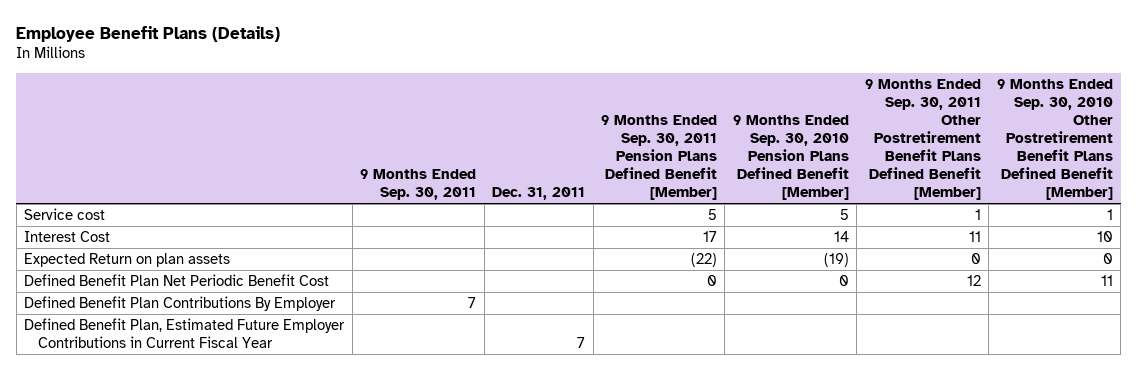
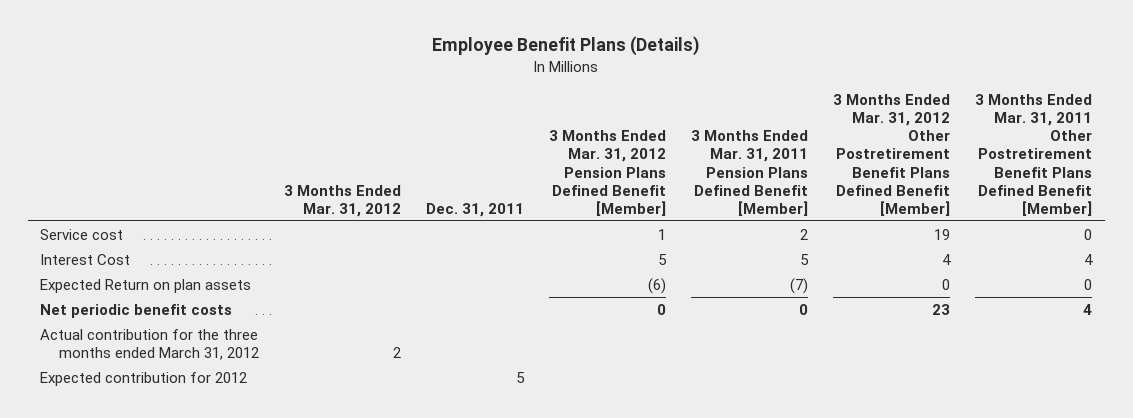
- | 9 Months Ended Sep. 30, 2011 | Dec. 31, 2011 | 9 Months Ended Sep. 30, 2011 Pension Plans Defined Benefit [Member] | 9 Months Ended Sep. 30, 2010 Pension Plans Defined Benefit [Member] | 9 Months Ended Sep. 30, 2011 Other Postretirement Benefit Plans Defined Benefit [Member] | 9 Months Ended Sep. 30, 2010 Other Postretirement Benefit Plans Defined Benefit [Member]
+ | 3 Months Ended Mar. 31, 2012 | Dec. 31, 2011 | 3 Months Ended Mar. 31, 2012 Pension Plans Defined Benefit [Member] | 3 Months Ended Mar. 31, 2011 Pension Plans Defined Benefit [Member] | 3 Months Ended Mar. 31, 2012 Other Postretirement Benefit Plans Defined Benefit [Member] | 3 Months Ended Mar. 31, 2011 Other Postretirement Benefit Plans Defined Benefit [Member]
- Defined Benefit Plan Net Periodic Benefit Cost | | | 0 | 0 | 12 | 11
- Defined Benefit Plan Contributions By Employer | 7 | | | | |
- Defined Benefit Plan, Estimated Future Employer Contributions in Current Fiscal Year | | 7 | | | |
+ Net periodic benefit costs | | | 0 | 0 | 23 | 4
+ Actual contribution for the three months ended March 31, 2012 | 2 | | | | |
+ Expected contribution for 2012 | | 5 | | | |

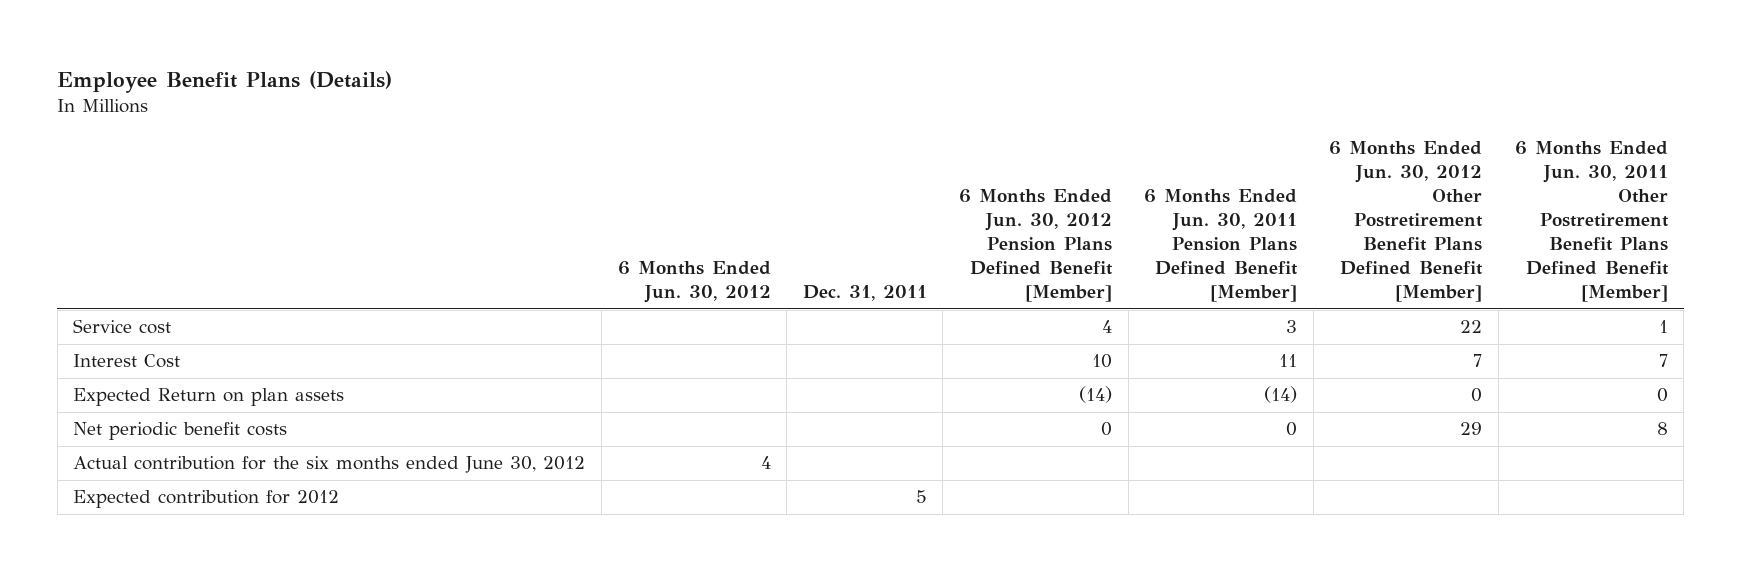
- | 3 Months Ended Mar. 31, 2012 | Dec. 31, 2011 | 3 Months Ended Mar. 31, 2012 Pension Plans Defined Benefit [Member] | 3 Months Ended Mar. 31, 2011 Pension Plans Defined Benefit [Member] | 3 Months Ended Mar. 31, 2012 Other Postretirement Benefit Plans Defined Benefit [Member] | 3 Months Ended Mar. 31, 2011 Other Postretirement Benefit Plans Defined Benefit [Member]
+ | 6 Months Ended Jun. 30, 2012 | Dec. 31, 2011 | 6 Months Ended Jun. 30, 2012 Pension Plans Defined Benefit [Member] | 6 Months Ended Jun. 30, 2011 Pension Plans Defined Benefit [Member] | 6 Months Ended Jun. 30, 2012 Other Postretirement Benefit Plans Defined Benefit [Member] | 6 Months Ended Jun. 30, 2011 Other Postretirement Benefit Plans Defined Benefit [Member]
- Actual contribution for the three months ended March 31, 2012 | 2 | | | | |
+ Actual contribution for the six months ended June 30, 2012 | 4 | | | | |

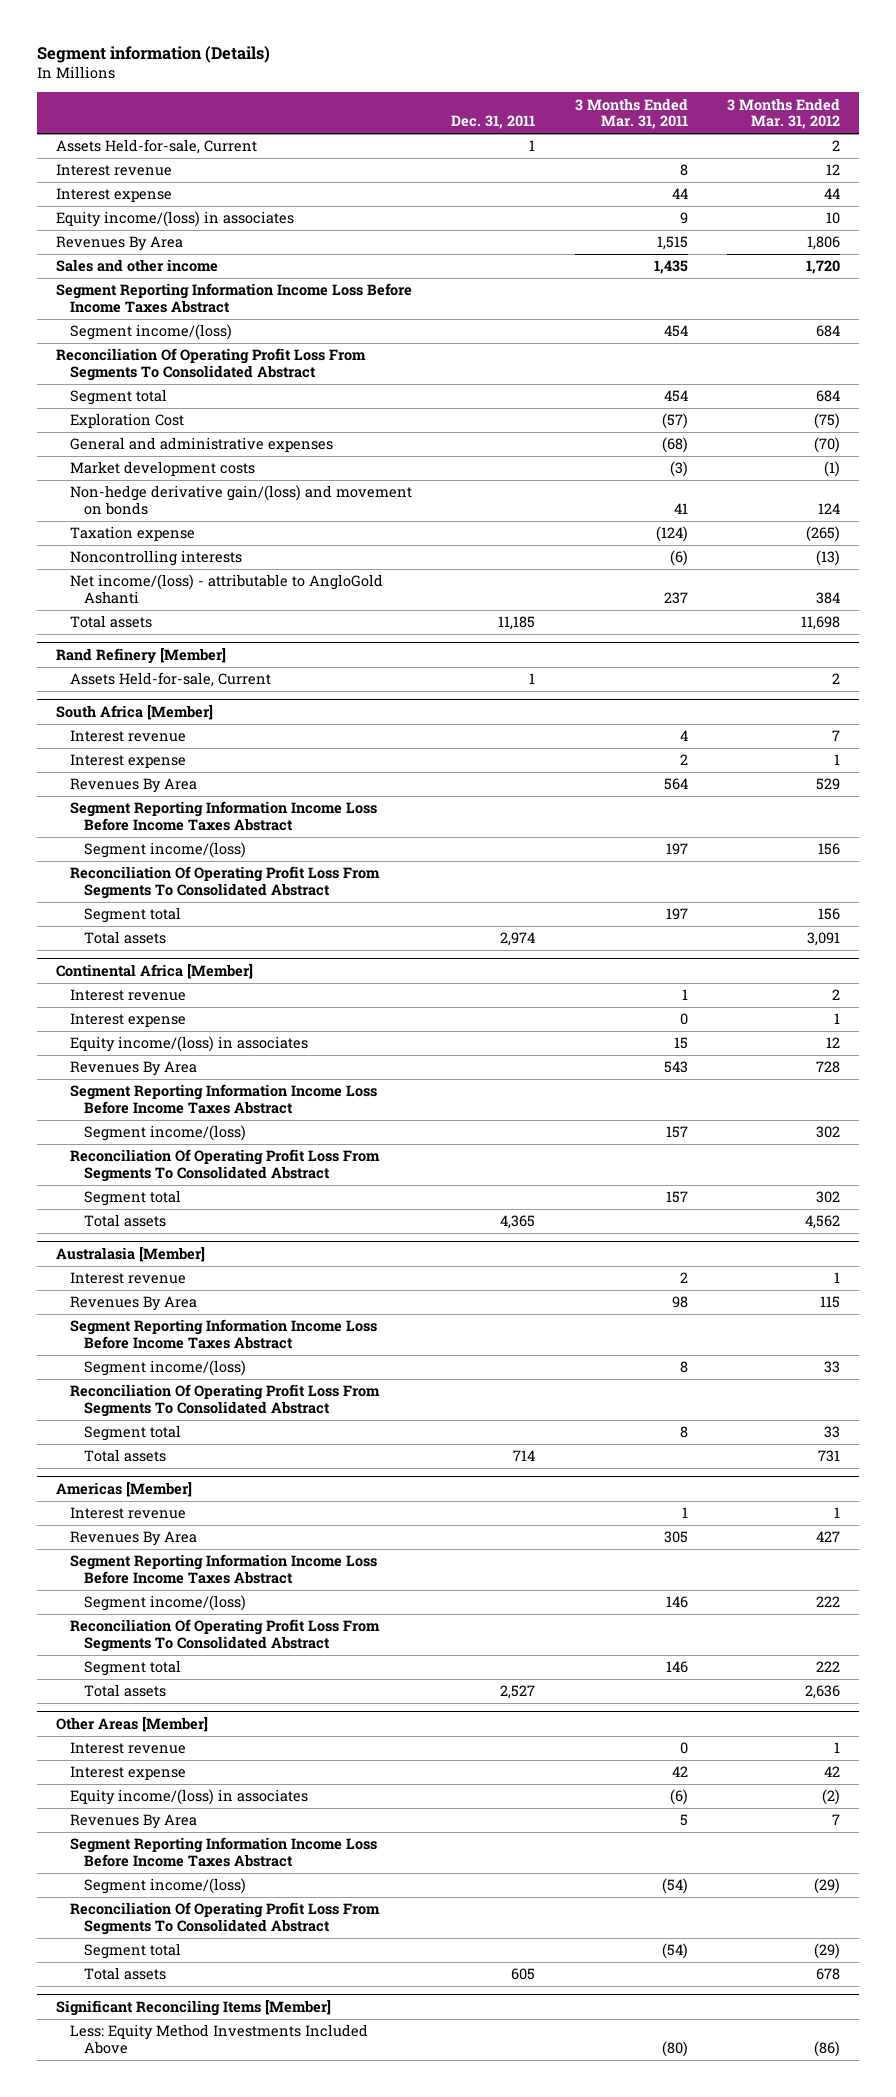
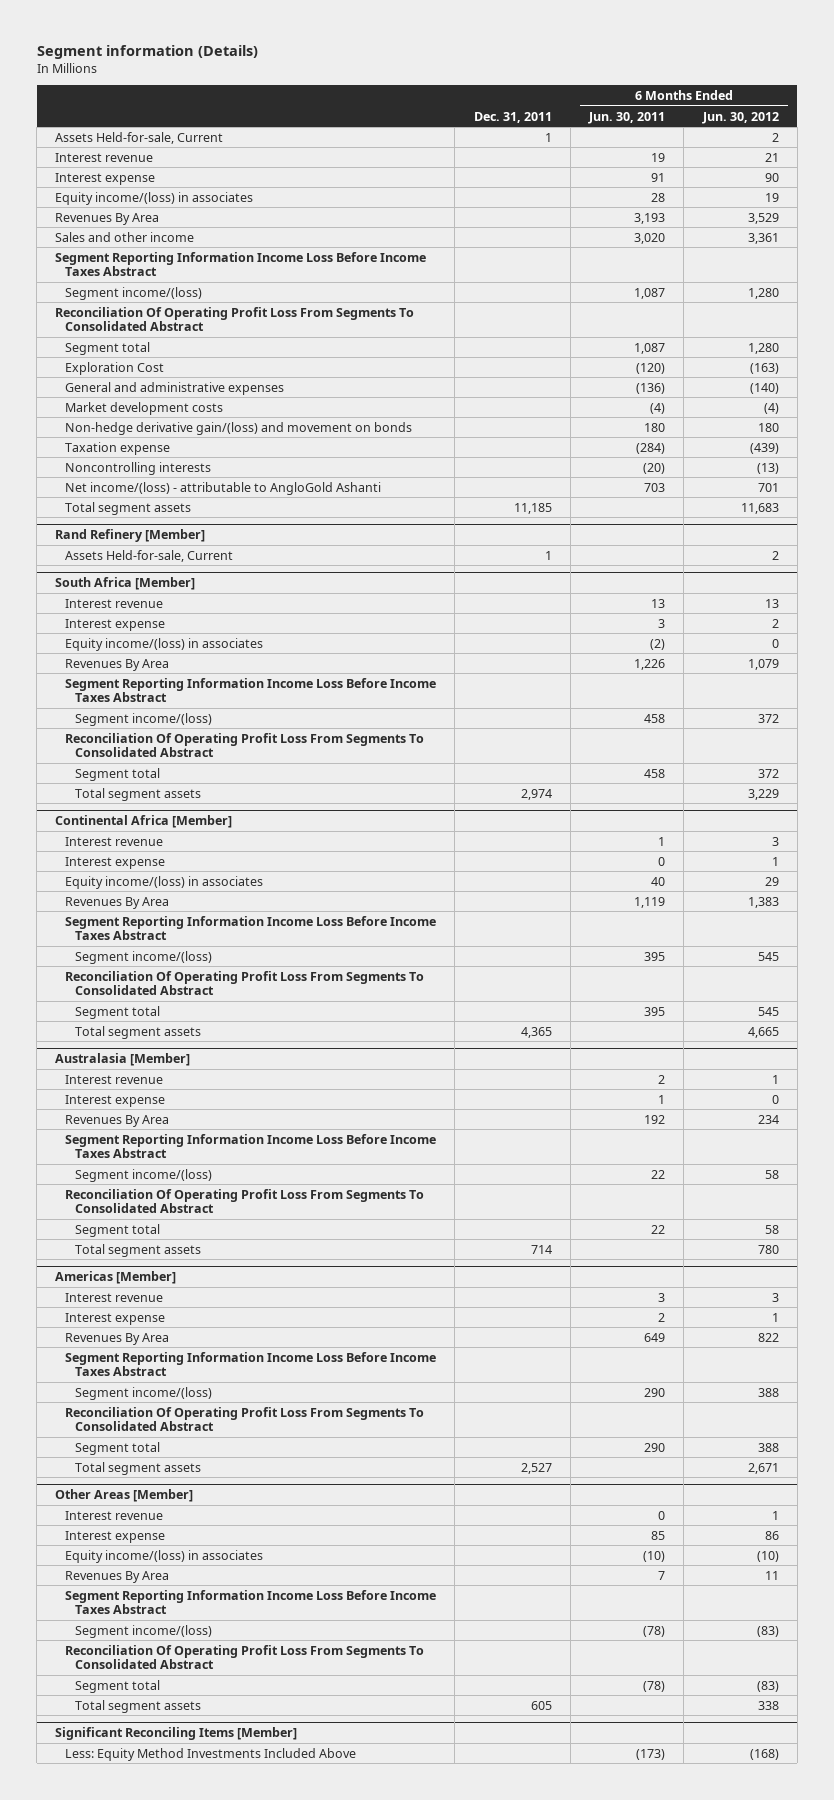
- | Dec. 31, 2011 | 3 Months Ended Mar. 31, 2011 | 3 Months Ended Mar. 31, 2012
+ | Dec. 31, 2011 | 6 Months Ended Jun. 30, 2011 | 6 Months Ended Jun. 30, 2012
- Total assets | 11,185 | | 11,698
+ Total segment assets | 11,185 | | 11,683
@ South Africa [Member]
+ Equity income/(loss) in associates | | (2) | 0
- Total assets | 2,974 | | 3,091
+ Total segment assets | 2,974 | | 3,229
@ Continental Africa [Member]
- Total assets | 4,365 | | 4,562
+ Total segment assets | 4,365 | | 4,665
@ Australasia [Member]
+ Interest expense | | 1 | 0
- Total assets | 714 | | 731
+ Total segment assets | 714 | | 780
@ Americas [Member]
+ Interest expense | | 2 | 1
- Total assets | 2,527 | | 2,636
+ Total segment assets | 2,527 | | 2,671
@ Other Areas [Member]
- Total assets | 605 | | 678
+ Total segment assets | 605 | | 338

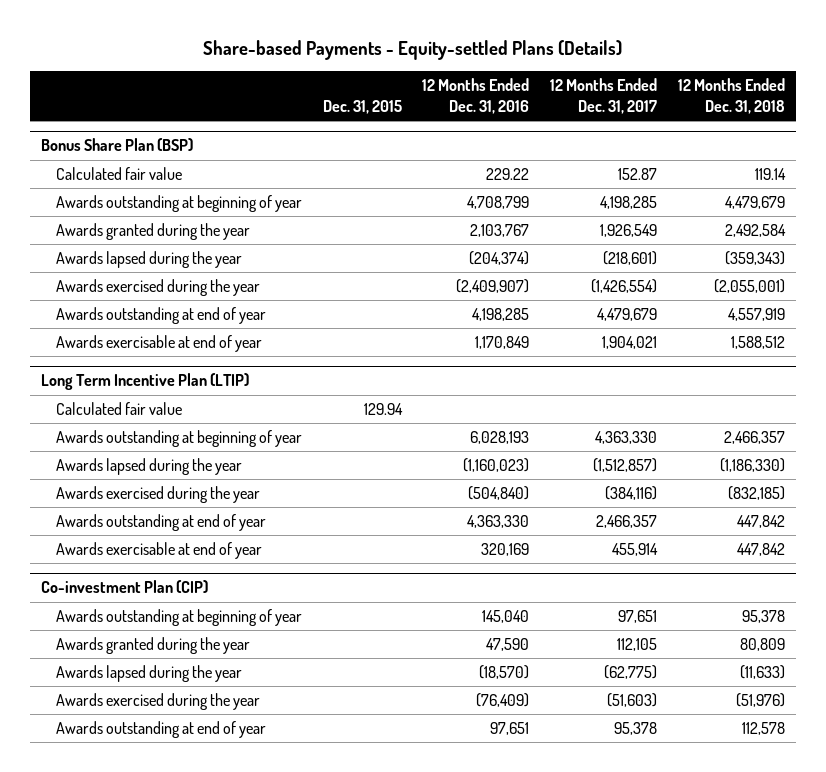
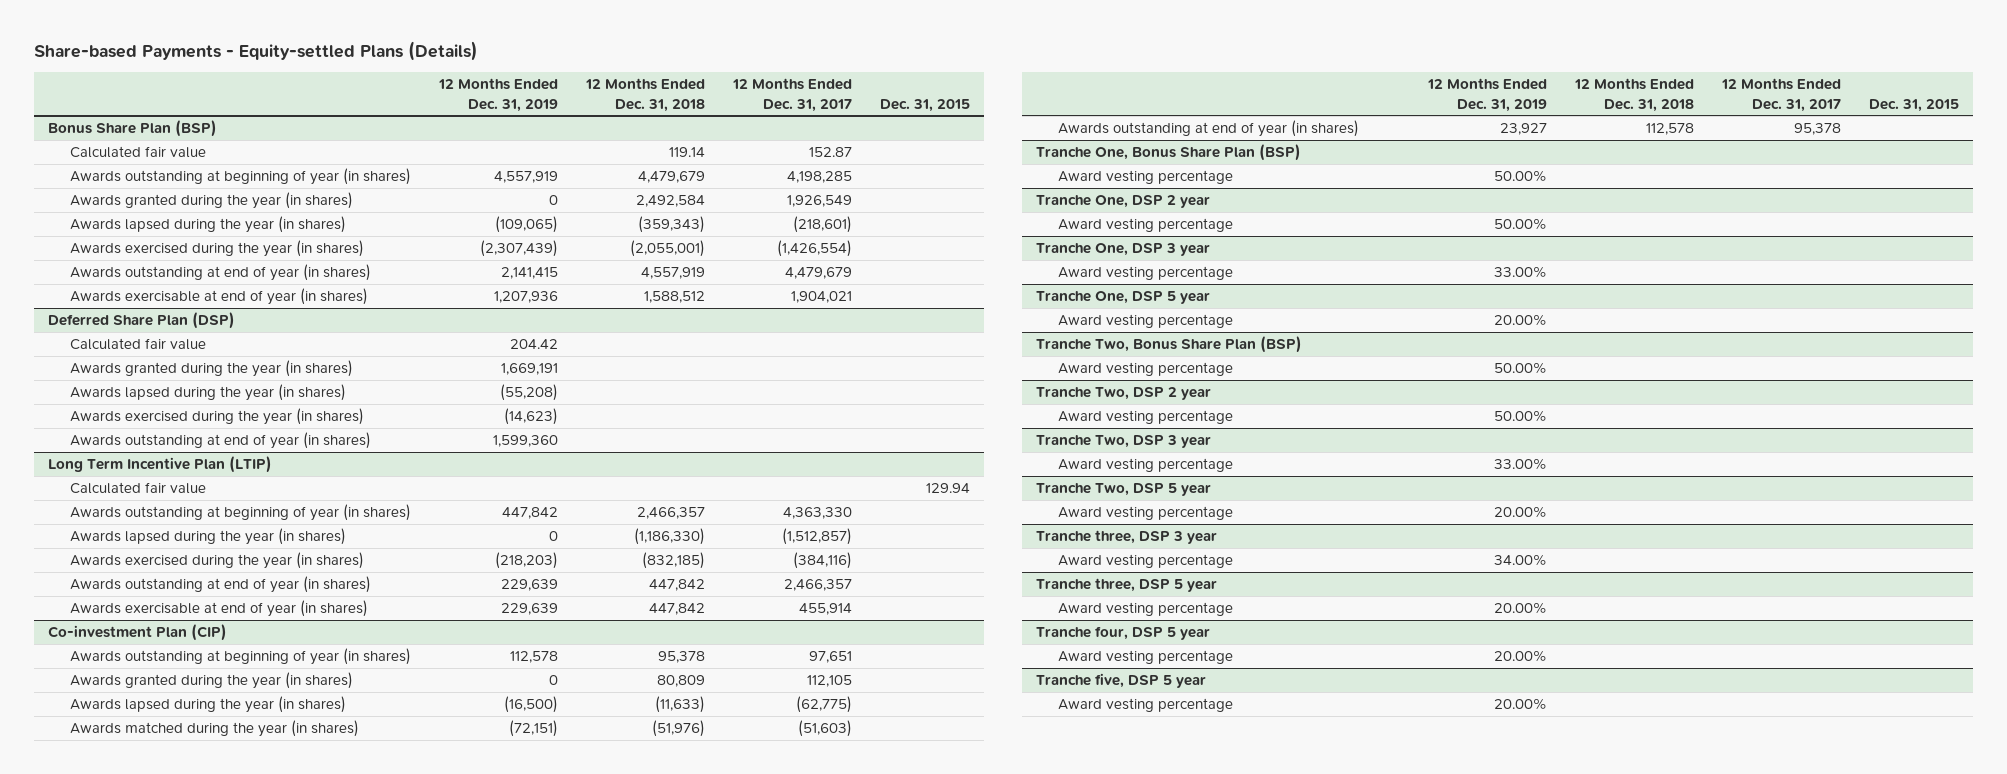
- | Dec. 31, 2015 | 12 Months Ended Dec. 31, 2016 | 12 Months Ended Dec. 31, 2017 | 12 Months Ended Dec. 31, 2018
+ | 12 Months Ended Dec. 31, 2019 | 12 Months Ended Dec. 31, 2018 | 12 Months Ended Dec. 31, 2017 | Dec. 31, 2015
@ Bonus Share Plan (BSP)
- Awards outstanding at beginning of year | | 4,708,799 | 4,198,285 | 4,479,679
- Awards granted during the year | | 2,103,767 | 1,926,549 | 2,492,584
- Awards lapsed during the year | | (204,374) | (218,601) | (359,343)
- Awards exercised during the year | | (2,409,907) | (1,426,554) | (2,055,001)
- Awards outstanding at end of year | | 4,198,285 | 4,479,679 | 4,557,919
- Awards exercisable at end of year | | 1,170,849 | 1,904,021 | 1,588,512
+ Awards outstanding at beginning of year (in shares) | 4,557,919 | 4,479,679 | 4,198,285 |
+ Awards granted during the year (in shares) | 0 | 2,492,584 | 1,926,549 |
+ Awards lapsed during the year (in shares) | (109,065) | (359,343) | (218,601) |
+ Awards exercised during the year (in shares) | (2,307,439) | (2,055,001) | (1,426,554) |
+ Awards outstanding at end of year (in shares) | 2,141,415 | 4,557,919 | 4,479,679 |
+ Awards exercisable at end of year (in shares) | 1,207,936 | 1,588,512 | 1,904,021 |
+ Deferred Share Plan (DSP)
+ Calculated fair value | 204.42 | | |
+ Awards granted during the year (in shares) | 1,669,191 | | |
+ Awards lapsed during the year (in shares) | (55,208) | | |
+ Awards exercised during the year (in shares) | (14,623) | | |
+ Awards outstanding at end of year (in shares) | 1,599,360 | | |
@ Long Term Incentive Plan (LTIP)
- Awards outstanding at beginning of year | | 6,028,193 | 4,363,330 | 2,466,357
- Awards lapsed during the year | | (1,160,023) | (1,512,857) | (1,186,330)
- Awards exercised during the year | | (504,840) | (384,116) | (832,185)
- Awards outstanding at end of year | | 4,363,330 | 2,466,357 | 447,842
- Awards exercisable at end of year | | 320,169 | 455,914 | 447,842
+ Awards outstanding at beginning of year (in shares) | 447,842 | 2,466,357 | 4,363,330 |
+ Awards lapsed during the year (in shares) | 0 | (1,186,330) | (1,512,857) |
+ Awards exercised during the year (in shares) | (218,203) | (832,185) | (384,116) |
+ Awards outstanding at end of year (in shares) | 229,639 | 447,842 | 2,466,357 |
+ Awards exercisable at end of year (in shares) | 229,639 | 447,842 | 455,914 |
@ Co-investment Plan (CIP)
- Awards outstanding at beginning of year | | 145,040 | 97,651 | 95,378
- Awards granted during the year | | 47,590 | 112,105 | 80,809
- Awards lapsed during the year | | (18,570) | (62,775) | (11,633)
- Awards exercised during the year | | (76,409) | (51,603) | (51,976)
- Awards outstanding at end of year | | 97,651 | 95,378 | 112,578
+ Awards outstanding at beginning of year (in shares) | 112,578 | 95,378 | 97,651 |
+ Awards granted during the year (in shares) | 0 | 80,809 | 112,105 |
+ Awards lapsed during the year (in shares) | (16,500) | (11,633) | (62,775) |
+ Awards matched during the year (in shares) | (72,151) | (51,976) | (51,603) |
+ Awards outstanding at end of year (in shares) | 23,927 | 112,578 | 95,378 |
+ Tranche One, Bonus Share Plan (BSP)
+ Award vesting percentage | 50.00% | | |
+ Tranche One, DSP 2 year
+ Award vesting percentage | 50.00% | | |
+ Tranche One, DSP 3 year
+ Award vesting percentage | 33.00% | | |
+ Tranche One, DSP 5 year
+ Award vesting percentage | 20.00% | | |
+ Tranche Two, Bonus Share Plan (BSP)
+ Award vesting percentage | 50.00% | | |
+ Tranche Two, DSP 2 year
+ Award vesting percentage | 50.00% | | |
+ Tranche Two, DSP 3 year
+ Award vesting percentage | 33.00% | | |
+ Tranche Two, DSP 5 year
+ Award vesting percentage | 20.00% | | |
+ Tranche three, DSP 3 year
+ Award vesting percentage | 34.00% | | |
+ Tranche three, DSP 5 year
+ Award vesting percentage | 20.00% | | |
+ Tranche four, DSP 5 year
+ Award vesting percentage | 20.00% | | |
+ Tranche five, DSP 5 year
+ Award vesting percentage | 20.00% | | |

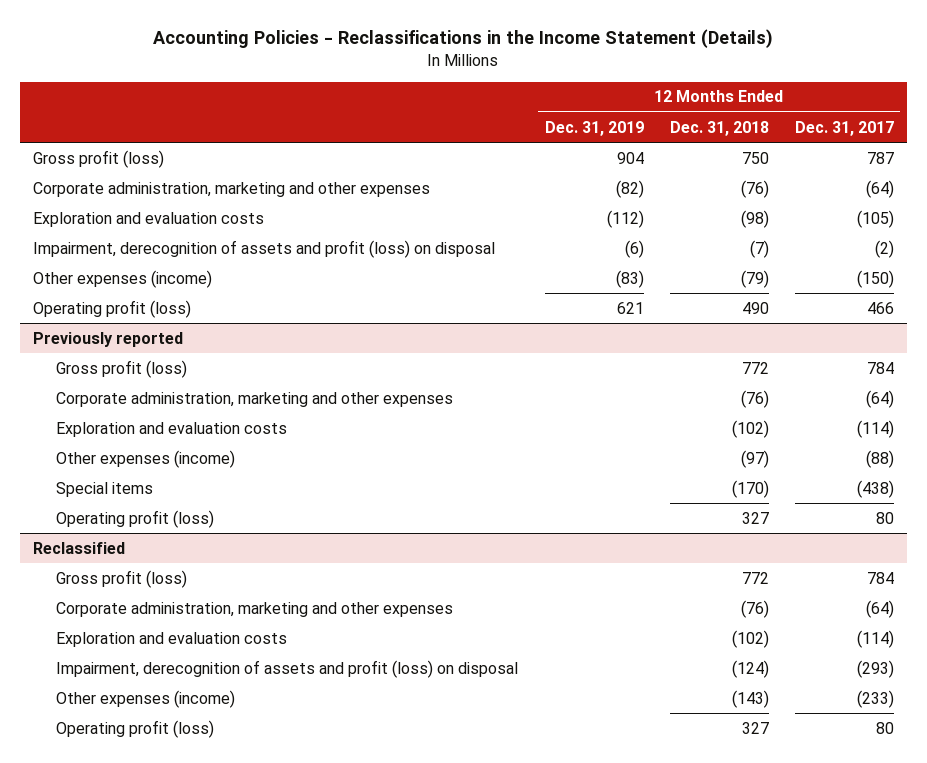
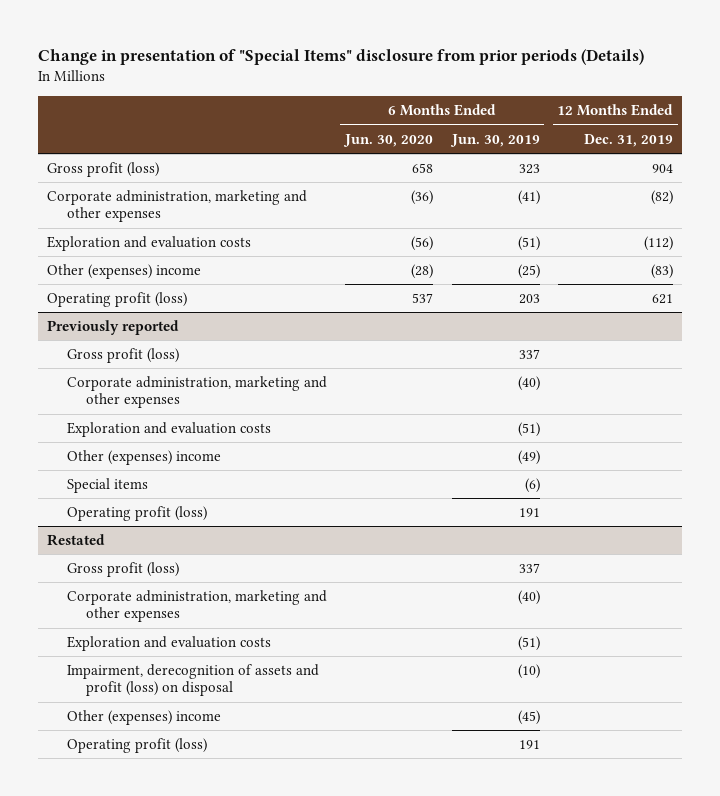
- Accounting Policies - Reclassifications in the Income Statement (Details)
+ Change in presentation of "Special Items" disclosure from prior periods (Details)
- | 12 Months Ended Dec. 31, 2019 | 12 Months Ended Dec. 31, 2018 | 12 Months Ended Dec. 31, 2017
+ | 6 Months Ended Jun. 30, 2020 | 6 Months Ended Jun. 30, 2019 | 12 Months Ended Dec. 31, 2019
- Impairment, derecognition of assets and profit (loss) on disposal | (6) | (7) | (2)
- Other expenses (income) | (83) | (79) | (150)
+ Other (expenses) income | (28) | (25) | (83)
@ Previously reported
- Other expenses (income) | | (97) | (88)
+ Other (expenses) income | | (49) |
- Reclassified
+ Restated
- Other expenses (income) | | (143) | (233)
+ Other (expenses) income | | (45) |

